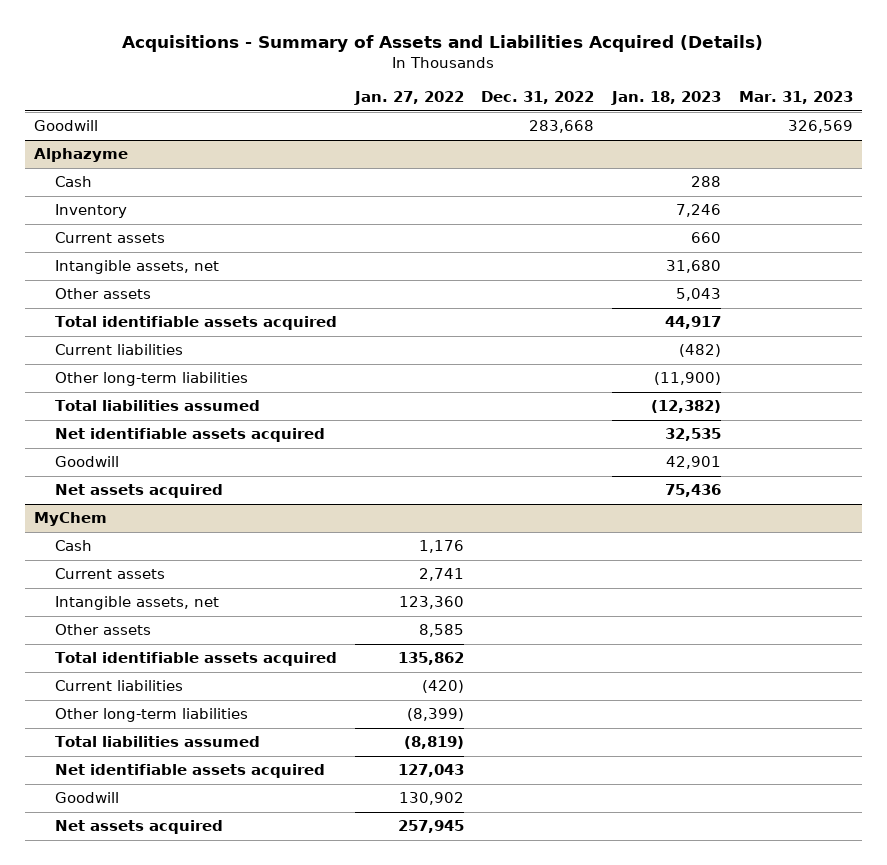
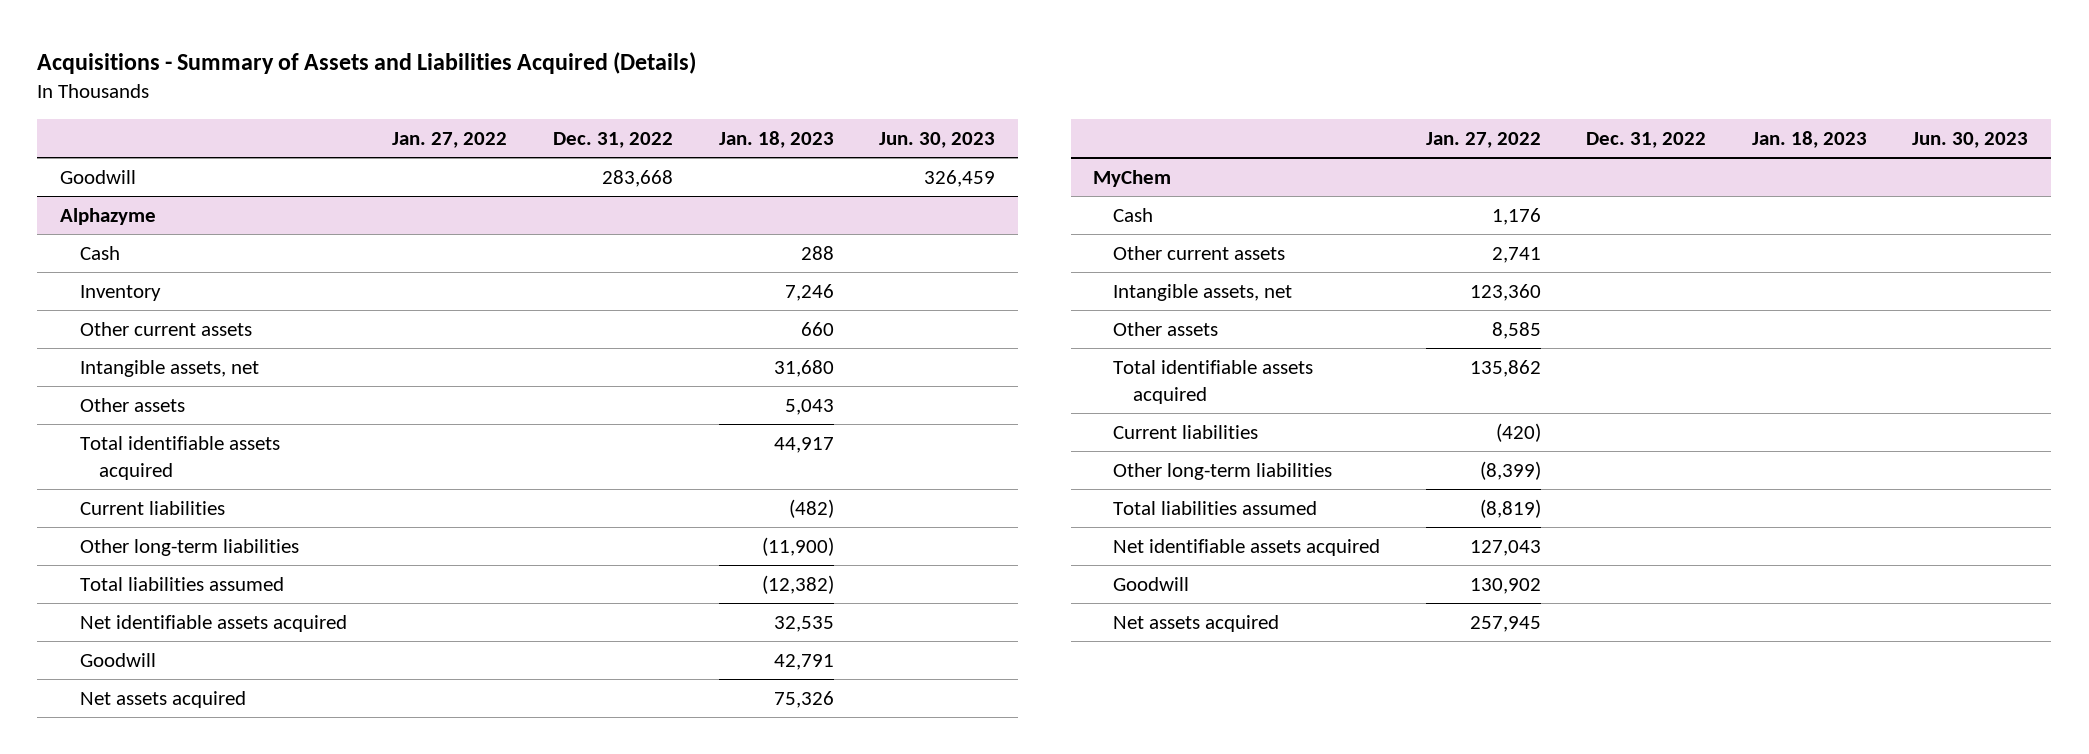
- | Jan. 27, 2022 | Dec. 31, 2022 | Jan. 18, 2023 | Mar. 31, 2023
+ | Jan. 27, 2022 | Dec. 31, 2022 | Jan. 18, 2023 | Jun. 30, 2023
@ Alphazyme
- Current assets | | | 660 |
+ Other current assets | | | 660 |
- Goodwill | | | 42,901 |
- Net assets acquired | | | 75,436 |
+ Goodwill | | | 42,791 |
+ Net assets acquired | | | 75,326 |
@ MyChem
- Current assets | 2,741 | | |
+ Other current assets | 2,741 | | |

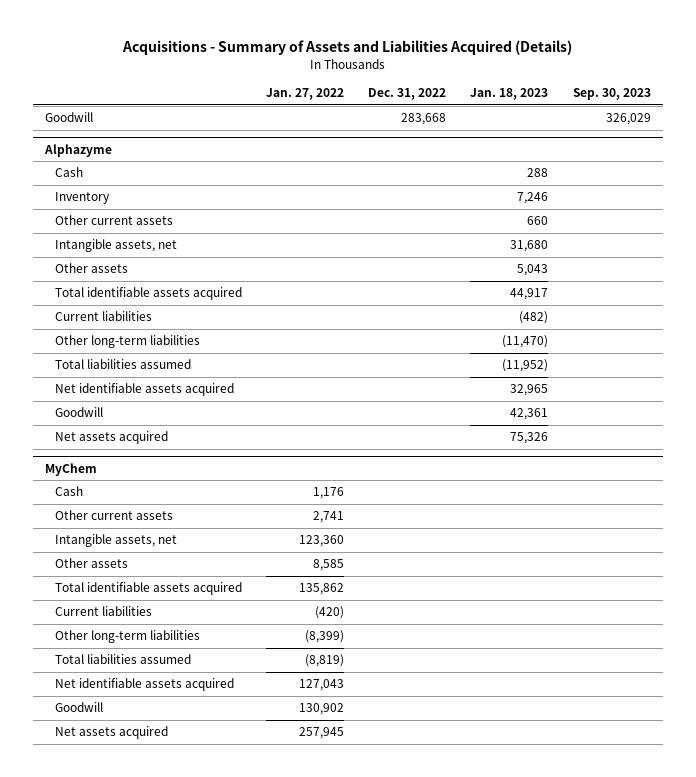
- | Jan. 27, 2022 | Dec. 31, 2022 | Jan. 18, 2023 | Jun. 30, 2023
+ | Jan. 27, 2022 | Dec. 31, 2022 | Jan. 18, 2023 | Sep. 30, 2023
@ Alphazyme
- Other long-term liabilities | | | (11,900) |
- Total liabilities assumed | | | (12,382) |
- Net identifiable assets acquired | | | 32,535 |
- Goodwill | | | 42,791 |
+ Other long-term liabilities | | | (11,470) |
+ Total liabilities assumed | | | (11,952) |
+ Net identifiable assets acquired | | | 32,965 |
+ Goodwill | | | 42,361 |

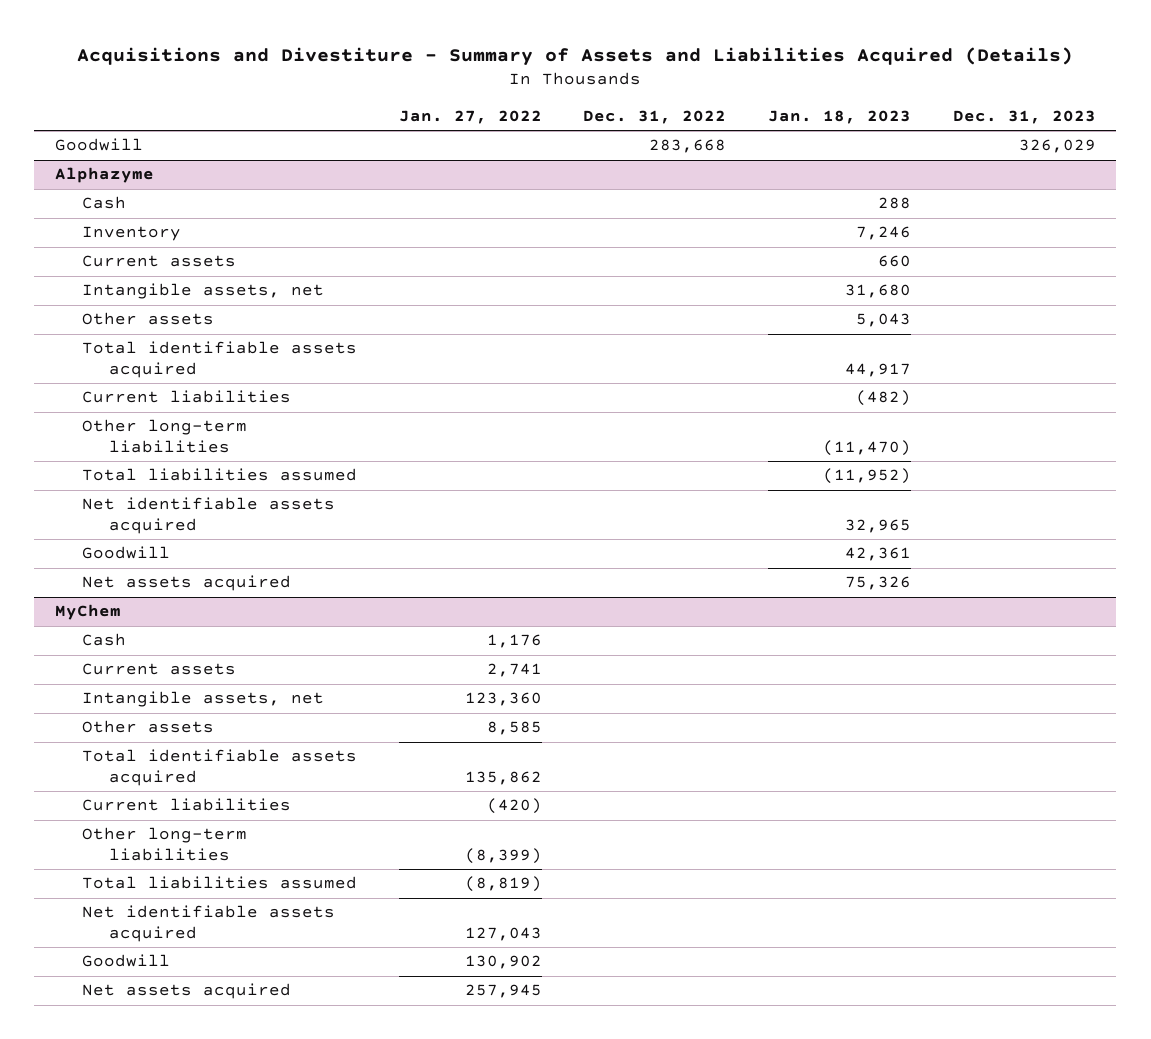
- Acquisitions - Summary of Assets and Liabilities Acquired (Details)
+ Acquisitions and Divestiture - Summary of Assets and Liabilities Acquired (Details)
- | Jan. 27, 2022 | Dec. 31, 2022 | Jan. 18, 2023 | Sep. 30, 2023
+ | Jan. 27, 2022 | Dec. 31, 2022 | Jan. 18, 2023 | Dec. 31, 2023
@ Alphazyme
- Other current assets | | | 660 |
+ Current assets | | | 660 |
@ MyChem
- Other current assets | 2,741 | | |
+ Current assets | 2,741 | | |

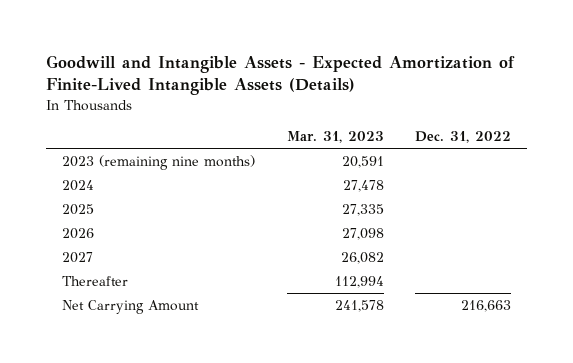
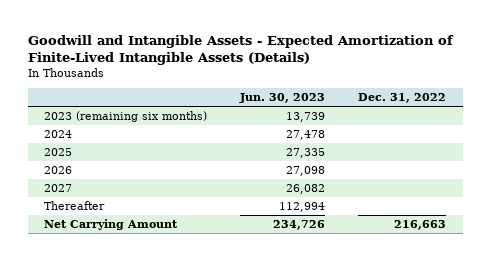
- | Mar. 31, 2023 | Dec. 31, 2022
+ | Jun. 30, 2023 | Dec. 31, 2022
- 2023 (remaining nine months) | 20,591 |
+ 2023 (remaining six months) | 13,739 |

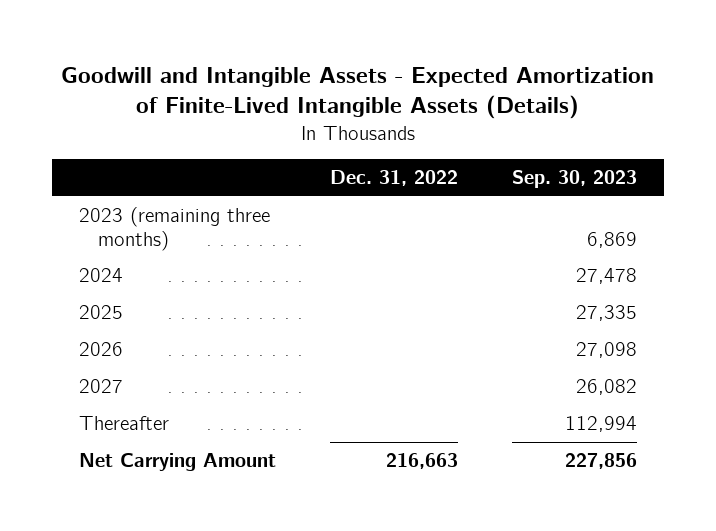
- | Jun. 30, 2023 | Dec. 31, 2022
+ | Dec. 31, 2022 | Sep. 30, 2023
- 2023 (remaining six months) | 13,739 |
+ 2023 (remaining three months) | | 6,869

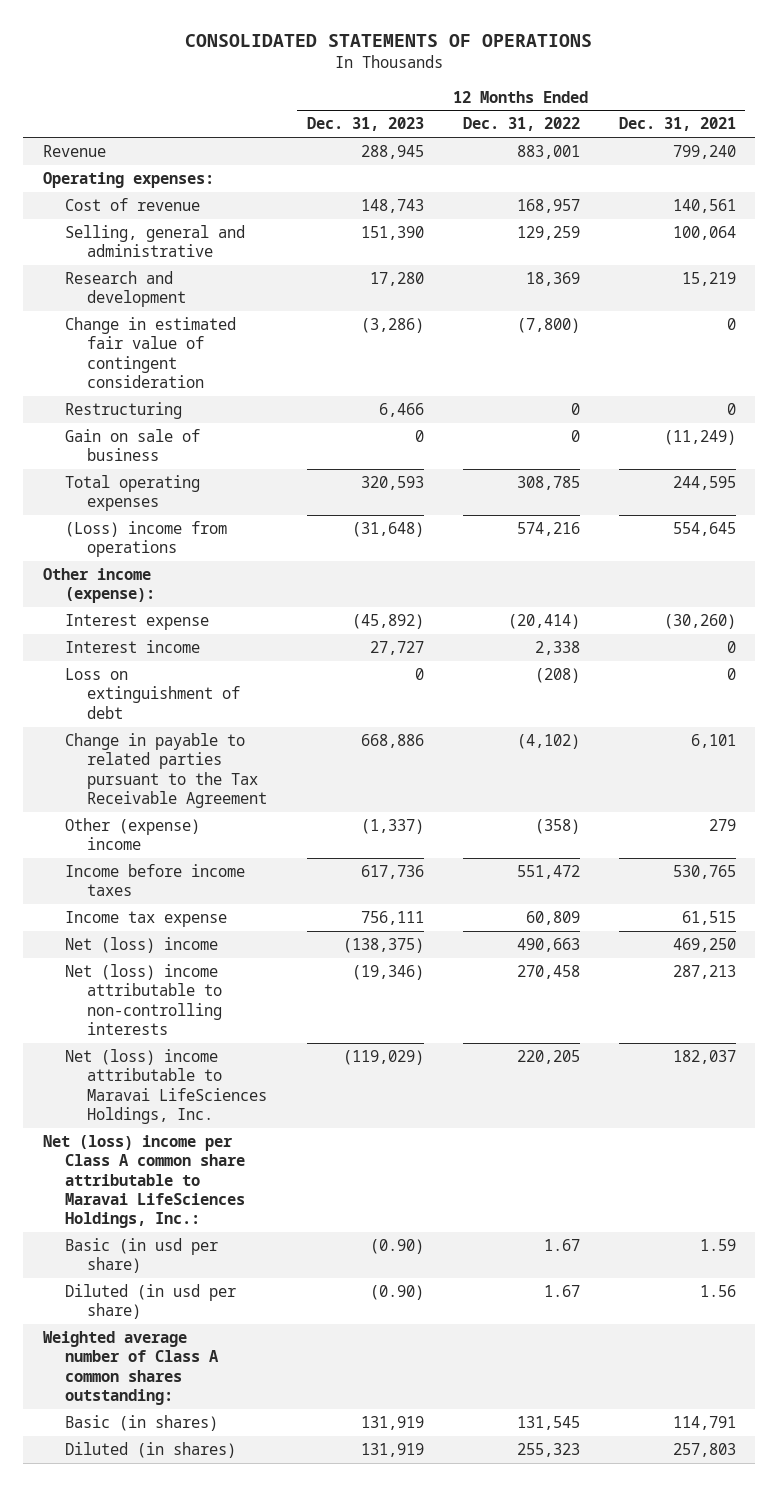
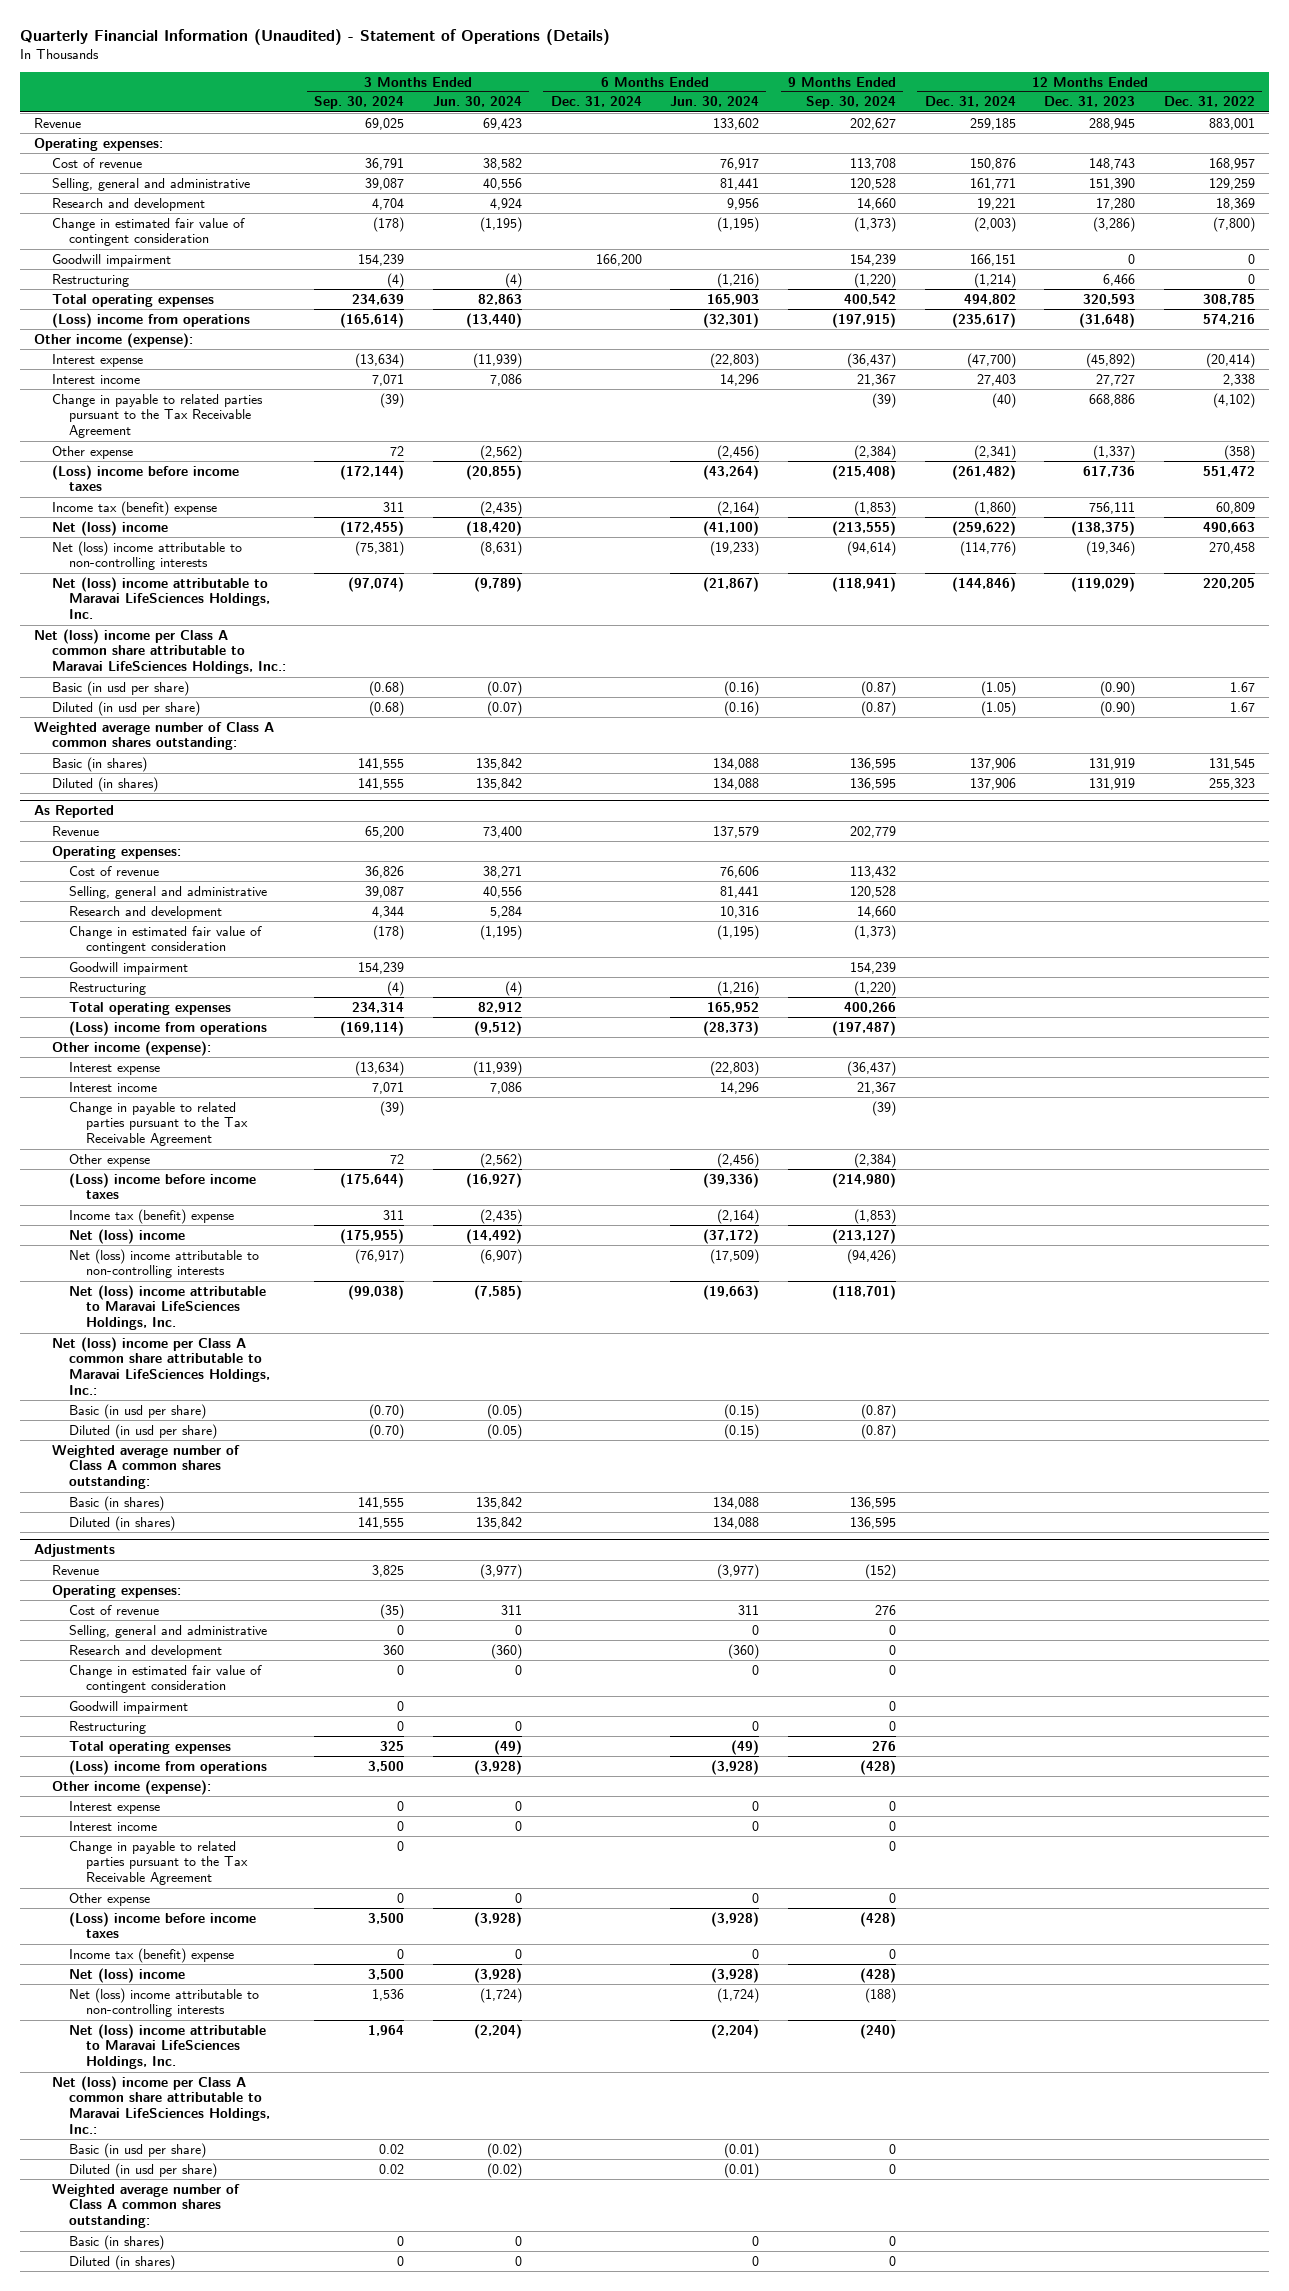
- CONSOLIDATED STATEMENTS OF OPERATIONS
+ Quarterly Financial Information (Unaudited) - Statement of Operations (Details)
- | 12 Months Ended Dec. 31, 2023 | 12 Months Ended Dec. 31, 2022 | 12 Months Ended Dec. 31, 2021
+ | 3 Months Ended Sep. 30, 2024 | 3 Months Ended Jun. 30, 2024 | 6 Months Ended Dec. 31, 2024 | 6 Months Ended Jun. 30, 2024 | 9 Months Ended Sep. 30, 2024 | 12 Months Ended Dec. 31, 2024 | 12 Months Ended Dec. 31, 2023 | 12 Months Ended Dec. 31, 2022
+ Goodwill impairment | 154,239 | | 166,200 | | 154,239 | 166,151 | 0 | 0
- Gain on sale of business | 0 | 0 | (11,249)
- Loss on extinguishment of debt | 0 | (208) | 0
- Other (expense) income | (1,337) | (358) | 279
- Income before income taxes | 617,736 | 551,472 | 530,765
- Income tax expense | 756,111 | 60,809 | 61,515
+ Other expense | 72 | (2,562) | | (2,456) | (2,384) | (2,341) | (1,337) | (358)
+ (Loss) income before income taxes | (172,144) | (20,855) | | (43,264) | (215,408) | (261,482) | 617,736 | 551,472
+ Income tax (benefit) expense | 311 | (2,435) | | (2,164) | (1,853) | (1,860) | 756,111 | 60,809
+ As Reported
+ Revenue | 65,200 | 73,400 | | 137,579 | 202,779 | | |
+ Operating expenses:
+ Cost of revenue | 36,826 | 38,271 | | 76,606 | 113,432 | | |
+ Selling, general and administrative | 39,087 | 40,556 | | 81,441 | 120,528 | | |
+ Research and development | 4,344 | 5,284 | | 10,316 | 14,660 | | |
+ Change in estimated fair value of contingent consideration | (178) | (1,195) | | (1,195) | (1,373) | | |
+ Goodwill impairment | 154,239 | | | | 154,239 | | |
+ Restructuring | (4) | (4) | | (1,216) | (1,220) | | |
+ Total operating expenses | 234,314 | 82,912 | | 165,952 | 400,266 | | |
+ (Loss) income from operations | (169,114) | (9,512) | | (28,373) | (197,487) | | |
+ Other income (expense):
+ Interest expense | (13,634) | (11,939) | | (22,803) | (36,437) | | |
+ Interest income | 7,071 | 7,086 | | 14,296 | 21,367 | | |
+ Change in payable to related parties pursuant to the Tax Receivable Agreement | (39) | | | | (39) | | |
+ Other expense | 72 | (2,562) | | (2,456) | (2,384) | | |
+ (Loss) income before income taxes | (175,644) | (16,927) | | (39,336) | (214,980) | | |
+ Income tax (benefit) expense | 311 | (2,435) | | (2,164) | (1,853) | | |
+ Net (loss) income | (175,955) | (14,492) | | (37,172) | (213,127) | | |
+ Net (loss) income attributable to non-controlling interests | (76,917) | (6,907) | | (17,509) | (94,426) | | |
+ Net (loss) income attributable to Maravai LifeSciences Holdings, Inc. | (99,038) | (7,585) | | (19,663) | (118,701) | | |
+ Net (loss) income per Class A common share attributable to Maravai LifeSciences Holdings, Inc.:
+ Basic (in usd per share) | (0.70) | (0.05) | | (0.15) | (0.87) | | |
+ Diluted (in usd per share) | (0.70) | (0.05) | | (0.15) | (0.87) | | |
+ Weighted average number of Class A common shares outstanding:
+ Basic (in shares) | 141,555 | 135,842 | | 134,088 | 136,595 | | |
+ Diluted (in shares) | 141,555 | 135,842 | | 134,088 | 136,595 | | |
+ Adjustments
+ Revenue | 3,825 | (3,977) | | (3,977) | (152) | | |
+ Operating expenses:
+ Cost of revenue | (35) | 311 | | 311 | 276 | | |
+ Selling, general and administrative | 0 | 0 | | 0 | 0 | | |
+ Research and development | 360 | (360) | | (360) | 0 | | |
+ Change in estimated fair value of contingent consideration | 0 | 0 | | 0 | 0 | | |
+ Goodwill impairment | 0 | | | | 0 | | |
+ Restructuring | 0 | 0 | | 0 | 0 | | |
+ Total operating expenses | 325 | (49) | | (49) | 276 | | |
+ (Loss) income from operations | 3,500 | (3,928) | | (3,928) | (428) | | |
+ Other income (expense):
+ Interest expense | 0 | 0 | | 0 | 0 | | |
+ Interest income | 0 | 0 | | 0 | 0 | | |
+ Change in payable to related parties pursuant to the Tax Receivable Agreement | 0 | | | | 0 | | |
+ Other expense | 0 | 0 | | 0 | 0 | | |
+ (Loss) income before income taxes | 3,500 | (3,928) | | (3,928) | (428) | | |
+ Income tax (benefit) expense | 0 | 0 | | 0 | 0 | | |
+ Net (loss) income | 3,500 | (3,928) | | (3,928) | (428) | | |
+ Net (loss) income attributable to non-controlling interests | 1,536 | (1,724) | | (1,724) | (188) | | |
+ Net (loss) income attributable to Maravai LifeSciences Holdings, Inc. | 1,964 | (2,204) | | (2,204) | (240) | | |
+ Net (loss) income per Class A common share attributable to Maravai LifeSciences Holdings, Inc.:
+ Basic (in usd per share) | 0.02 | (0.02) | | (0.01) | 0 | | |
+ Diluted (in usd per share) | 0.02 | (0.02) | | (0.01) | 0 | | |
+ Weighted average number of Class A common shares outstanding:
+ Basic (in shares) | 0 | 0 | | 0 | 0 | | |
+ Diluted (in shares) | 0 | 0 | | 0 | 0 | | |

